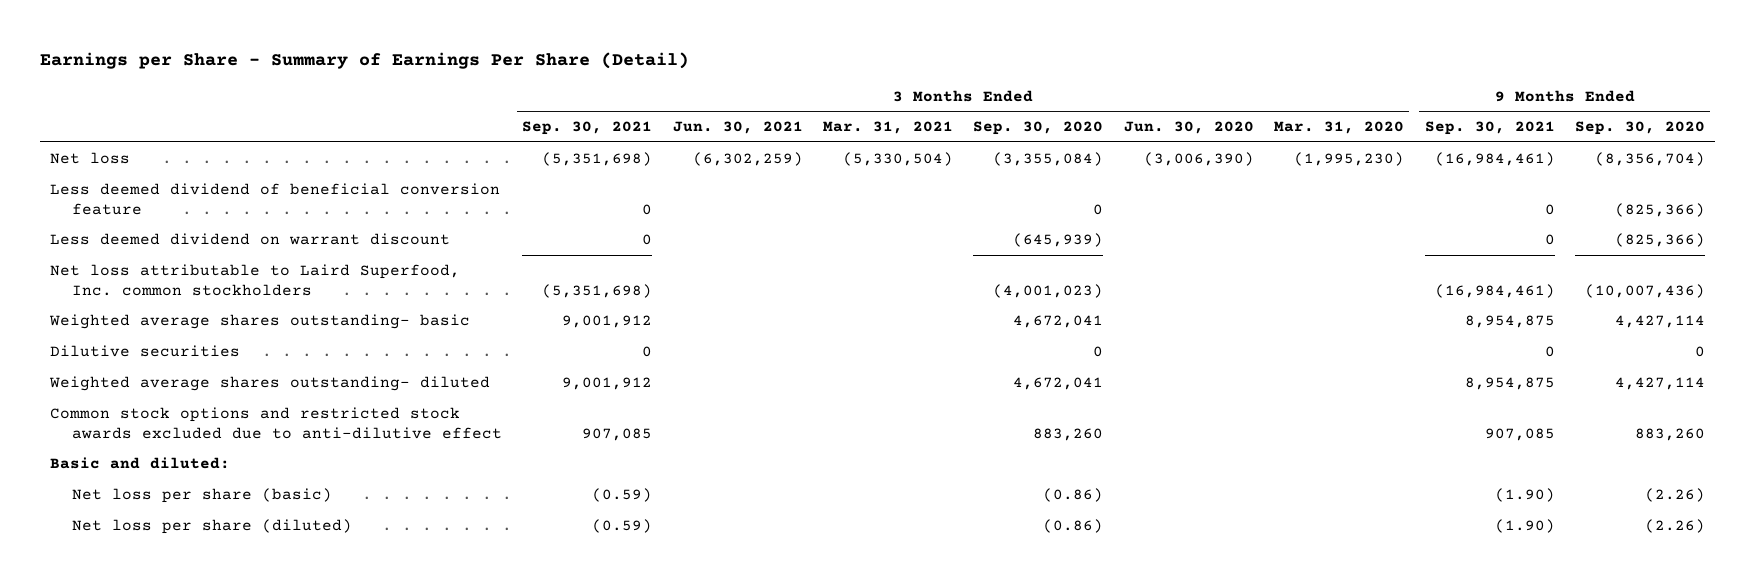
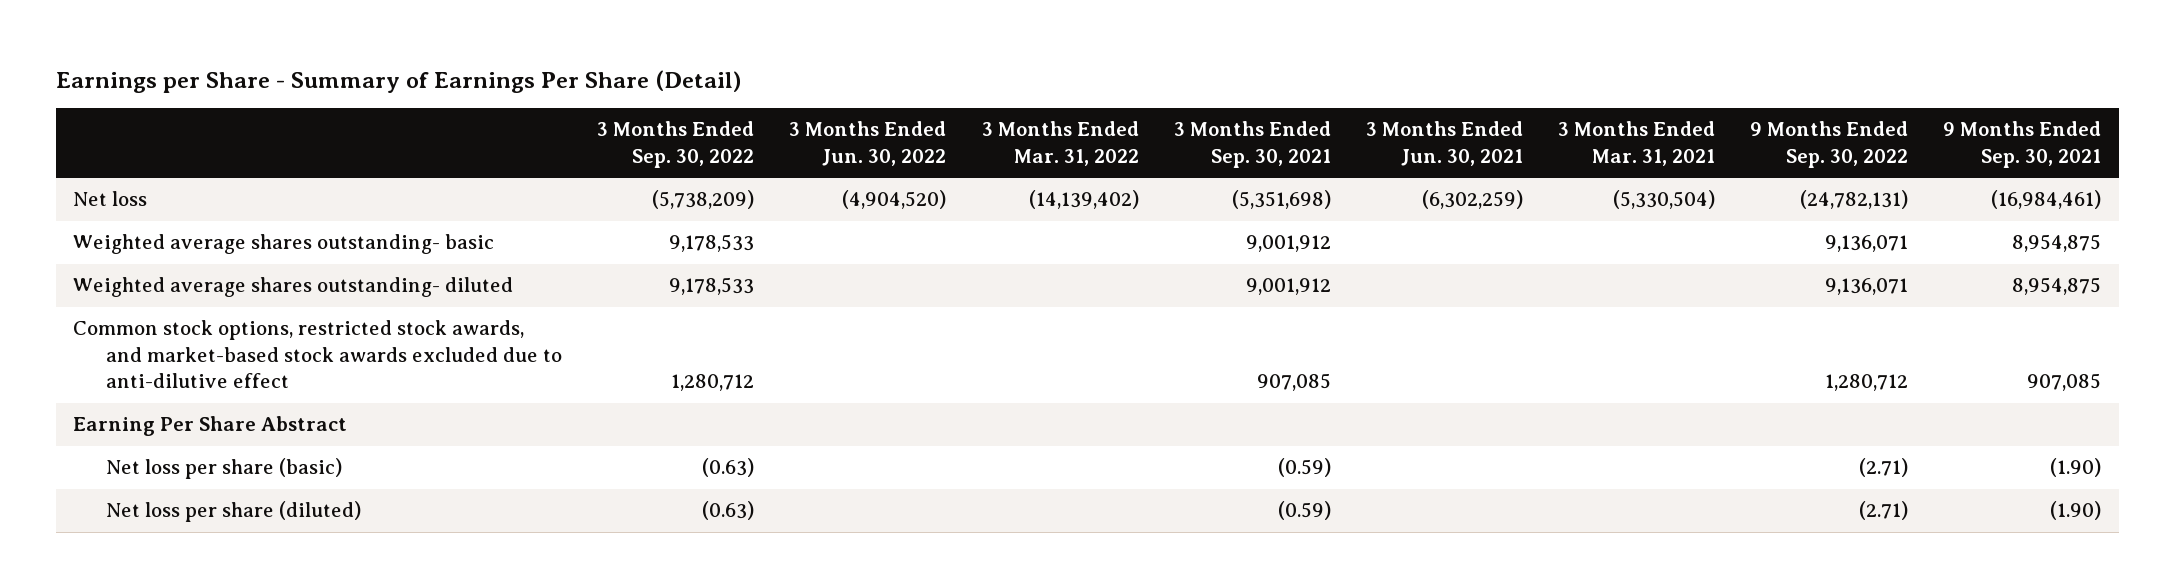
- | 3 Months Ended Sep. 30, 2021 | 3 Months Ended Jun. 30, 2021 | 3 Months Ended Mar. 31, 2021 | 3 Months Ended Sep. 30, 2020 | 3 Months Ended Jun. 30, 2020 | 3 Months Ended Mar. 31, 2020 | 9 Months Ended Sep. 30, 2021 | 9 Months Ended Sep. 30, 2020
+ | 3 Months Ended Sep. 30, 2022 | 3 Months Ended Jun. 30, 2022 | 3 Months Ended Mar. 31, 2022 | 3 Months Ended Sep. 30, 2021 | 3 Months Ended Jun. 30, 2021 | 3 Months Ended Mar. 31, 2021 | 9 Months Ended Sep. 30, 2022 | 9 Months Ended Sep. 30, 2021
- Less deemed dividend of beneficial conversion feature | 0 | | | 0 | | | 0 | (825,366)
- Less deemed dividend on warrant discount | 0 | | | (645,939) | | | 0 | (825,366)
- Net loss attributable to Laird Superfood, Inc. common stockholders | (5,351,698) | | | (4,001,023) | | | (16,984,461) | (10,007,436)
- Dilutive securities | 0 | | | 0 | | | 0 | 0
- Common stock options and restricted stock awards excluded due to anti-dilutive effect | 907,085 | | | 883,260 | | | 907,085 | 883,260
- Basic and diluted:
+ Common stock options, restricted stock awards, and market-based stock awards excluded due to anti-dilutive effect | 1,280,712 | | | 907,085 | | | 1,280,712 | 907,085
+ Earning Per Share Abstract

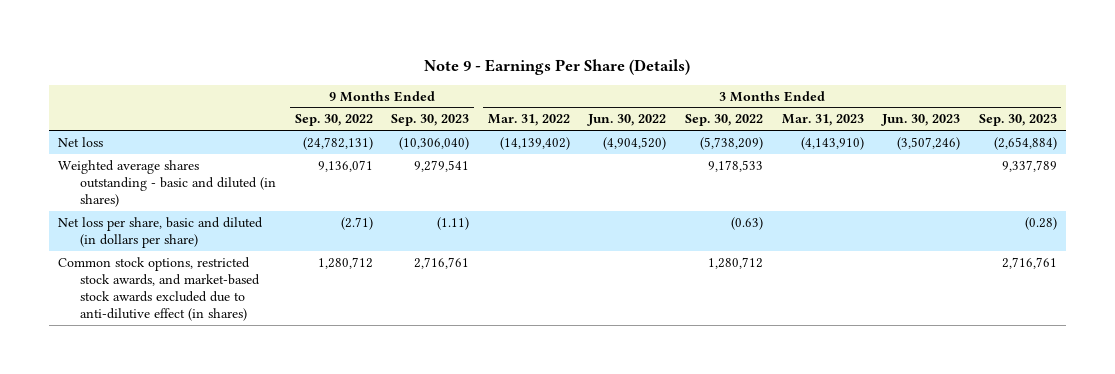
- Earnings per Share - Summary of Earnings Per Share (Detail)
+ Note 9 - Earnings Per Share (Details)
- | 3 Months Ended Sep. 30, 2022 | 3 Months Ended Jun. 30, 2022 | 3 Months Ended Mar. 31, 2022 | 3 Months Ended Sep. 30, 2021 | 3 Months Ended Jun. 30, 2021 | 3 Months Ended Mar. 31, 2021 | 9 Months Ended Sep. 30, 2022 | 9 Months Ended Sep. 30, 2021
+ | 9 Months Ended Sep. 30, 2022 | 9 Months Ended Sep. 30, 2023 | 3 Months Ended Mar. 31, 2022 | 3 Months Ended Jun. 30, 2022 | 3 Months Ended Sep. 30, 2022 | 3 Months Ended Mar. 31, 2023 | 3 Months Ended Jun. 30, 2023 | 3 Months Ended Sep. 30, 2023
- Weighted average shares outstanding- basic | 9,178,533 | | | 9,001,912 | | | 9,136,071 | 8,954,875
- Weighted average shares outstanding- diluted | 9,178,533 | | | 9,001,912 | | | 9,136,071 | 8,954,875
- Common stock options, restricted stock awards, and market-based stock awards excluded due to anti-dilutive effect | 1,280,712 | | | 907,085 | | | 1,280,712 | 907,085
- Earning Per Share Abstract
- Net loss per share (basic) | (0.63) | | | (0.59) | | | (2.71) | (1.90)
- Net loss per share (diluted) | (0.63) | | | (0.59) | | | (2.71) | (1.90)
+ Weighted average shares outstanding - basic and diluted (in shares) | 9,136,071 | 9,279,541 | | | 9,178,533 | | | 9,337,789
+ Net loss per share, basic and diluted (in dollars per share) | (2.71) | (1.11) | | | (0.63) | | | (0.28)
+ Common stock options, restricted stock awards, and market-based stock awards excluded due to anti-dilutive effect (in shares) | 1,280,712 | 2,716,761 | | | 1,280,712 | | | 2,716,761

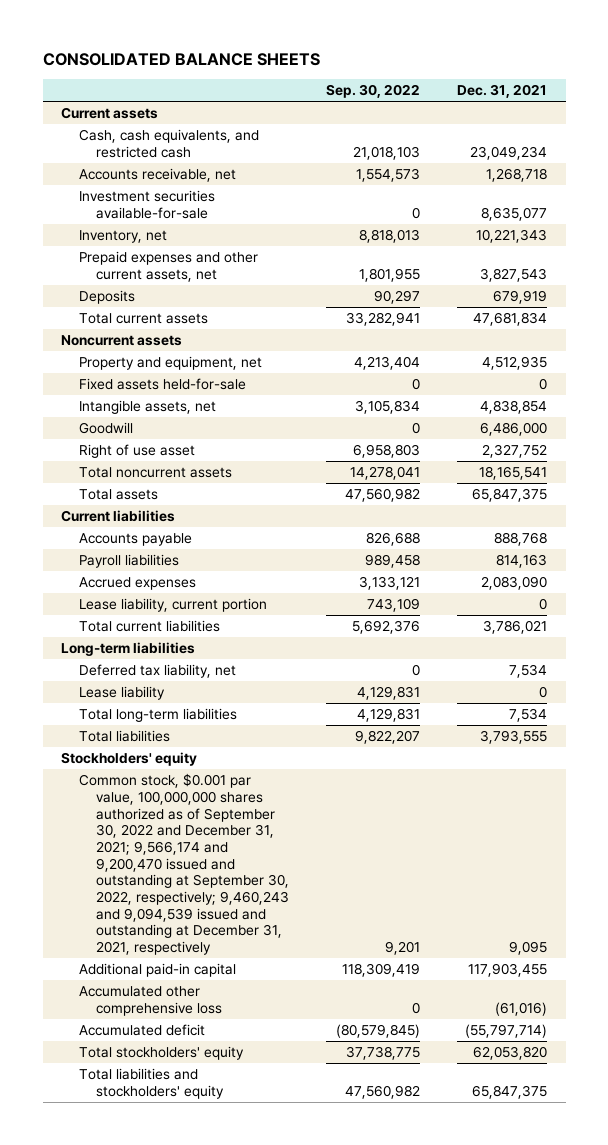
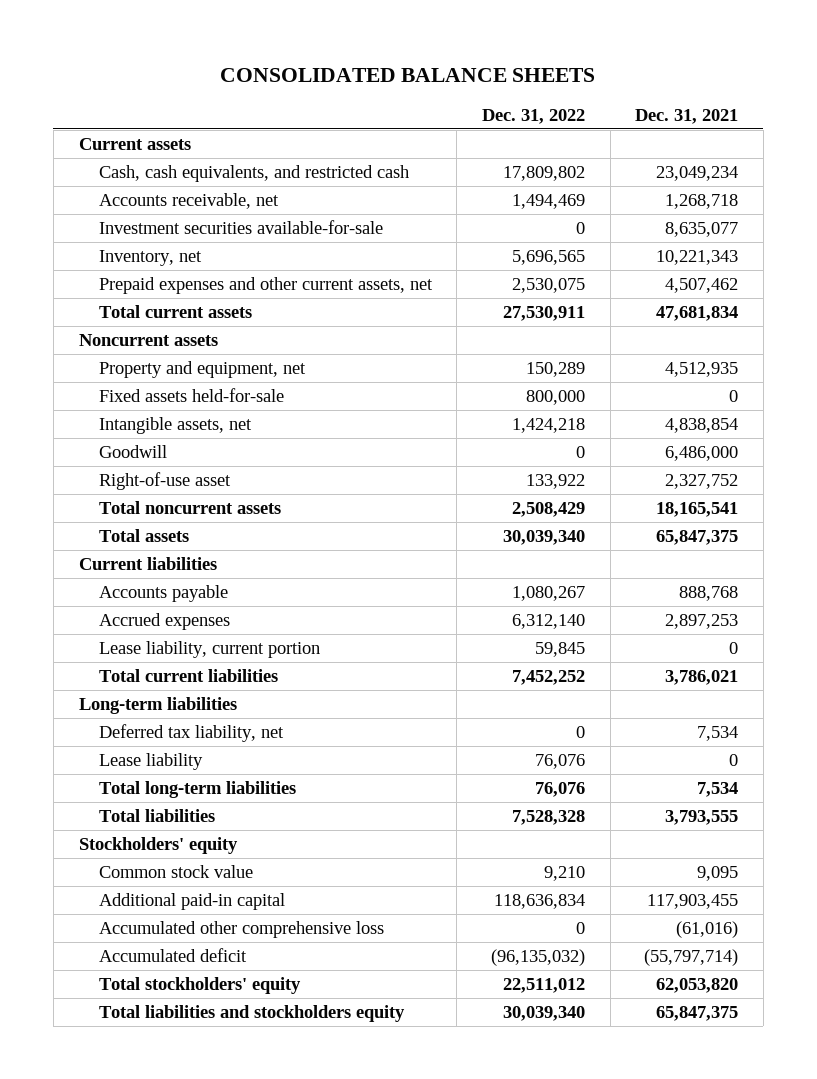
- | Sep. 30, 2022 | Dec. 31, 2021
+ | Dec. 31, 2022 | Dec. 31, 2021
- Prepaid expenses and other current assets, net | 1,801,955 | 3,827,543
- Deposits | 90,297 | 679,919
+ Prepaid expenses and other current assets, net | 2,530,075 | 4,507,462
- Right of use asset | 6,958,803 | 2,327,752
+ Right-of-use asset | 133,922 | 2,327,752
- Payroll liabilities | 989,458 | 814,163
- Accrued expenses | 3,133,121 | 2,083,090
+ Accrued expenses | 6,312,140 | 2,897,253
- Common stock, $0.001 par value, 100,000,000 shares authorized as of September 30, 2022 and December 31, 2021; 9,566,174 and 9,200,470 issued and outstanding at September 30, 2022, respectively; 9,460,243 and 9,094,539 issued and outstanding at December 31, 2021, respectively | 9,201 | 9,095
+ Common stock value | 9,210 | 9,095
- Total liabilities and stockholders' equity | 47,560,982 | 65,847,375
+ Total liabilities and stockholders equity | 30,039,340 | 65,847,375

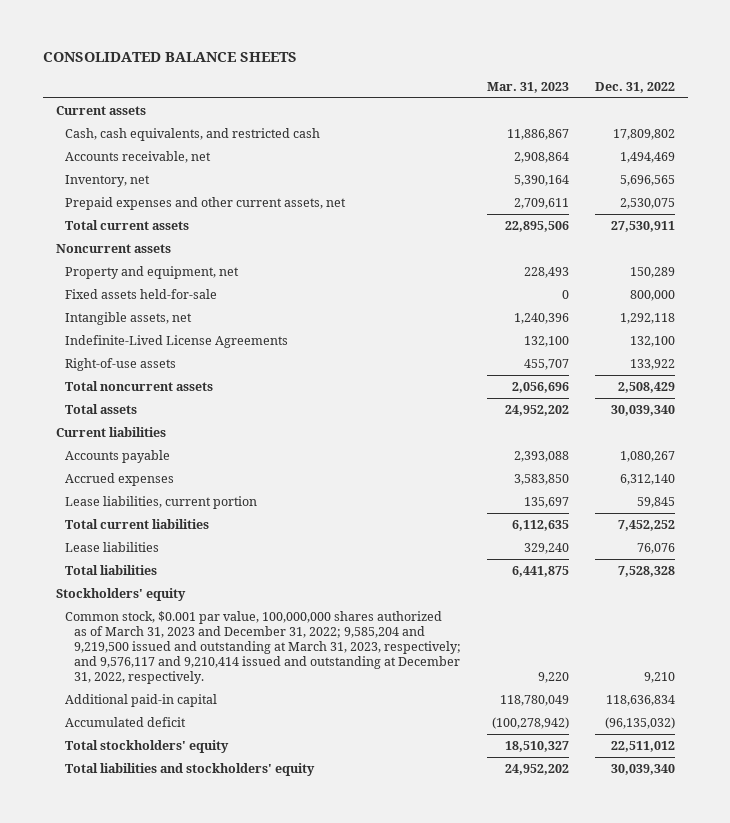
- | Dec. 31, 2022 | Dec. 31, 2021
+ | Mar. 31, 2023 | Dec. 31, 2022
- Investment securities available-for-sale | 0 | 8,635,077
- Intangible assets, net | 1,424,218 | 4,838,854
- Goodwill | 0 | 6,486,000
- Right-of-use asset | 133,922 | 2,327,752
+ Intangible assets, net | 1,240,396 | 1,292,118
+ Indefinite-Lived License Agreements | 132,100 | 132,100
+ Right-of-use assets | 455,707 | 133,922
- Lease liability, current portion | 59,845 | 0
+ Lease liabilities, current portion | 135,697 | 59,845
- Long-term liabilities
- Deferred tax liability, net | 0 | 7,534
- Lease liability | 76,076 | 0
- Total long-term liabilities | 76,076 | 7,534
+ Lease liabilities | 329,240 | 76,076
- Common stock value | 9,210 | 9,095
+ Common stock, $0.001 par value, 100,000,000 shares authorized as of March 31, 2023 and December 31, 2022; 9,585,204 and 9,219,500 issued and outstanding at March 31, 2023, respectively; and 9,576,117 and 9,210,414 issued and outstanding at December 31, 2022, respectively. | 9,220 | 9,210
- Accumulated other comprehensive loss | 0 | (61,016)
- Total liabilities and stockholders equity | 30,039,340 | 65,847,375
+ Total liabilities and stockholders' equity | 24,952,202 | 30,039,340

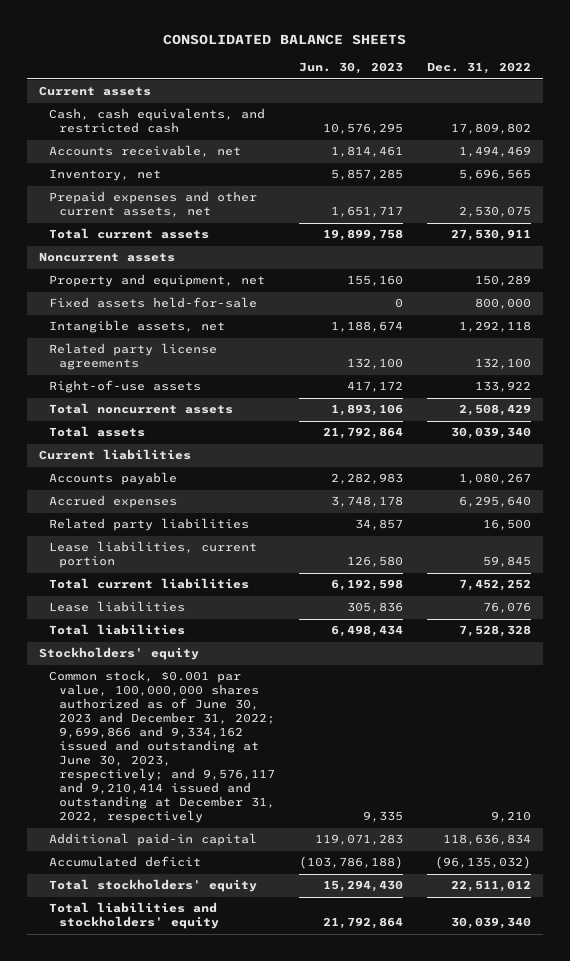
- | Mar. 31, 2023 | Dec. 31, 2022
+ | Jun. 30, 2023 | Dec. 31, 2022
- Indefinite-Lived License Agreements | 132,100 | 132,100
+ Related party license agreements | 132,100 | 132,100
- Accrued expenses | 3,583,850 | 6,312,140
+ Accrued expenses | 3,748,178 | 6,295,640
+ Related party liabilities | 34,857 | 16,500
- Common stock, $0.001 par value, 100,000,000 shares authorized as of March 31, 2023 and December 31, 2022; 9,585,204 and 9,219,500 issued and outstanding at March 31, 2023, respectively; and 9,576,117 and 9,210,414 issued and outstanding at December 31, 2022, respectively. | 9,220 | 9,210
+ Common stock, $0.001 par value, 100,000,000 shares authorized as of June 30, 2023 and December 31, 2022; 9,699,866 and 9,334,162 issued and outstanding at June 30, 2023, respectively; and 9,576,117 and 9,210,414 issued and outstanding at December 31, 2022, respectively | 9,335 | 9,210

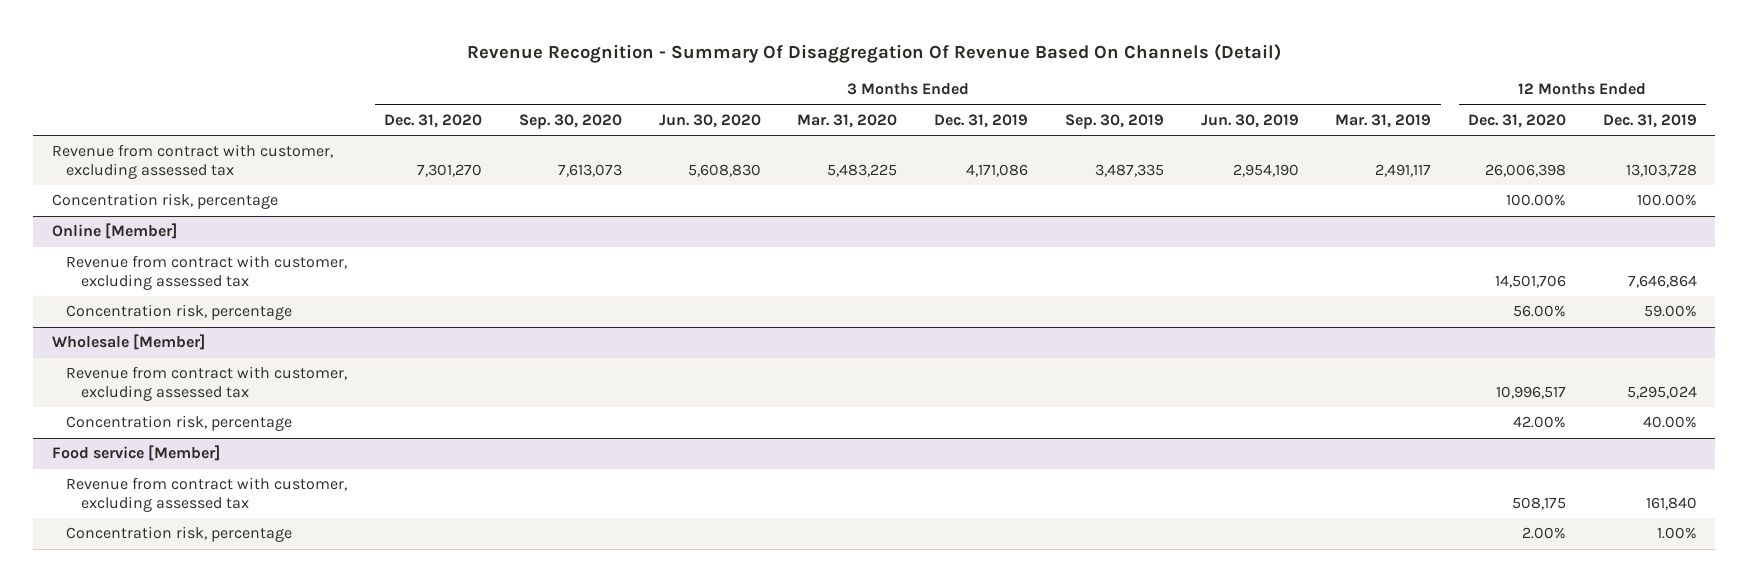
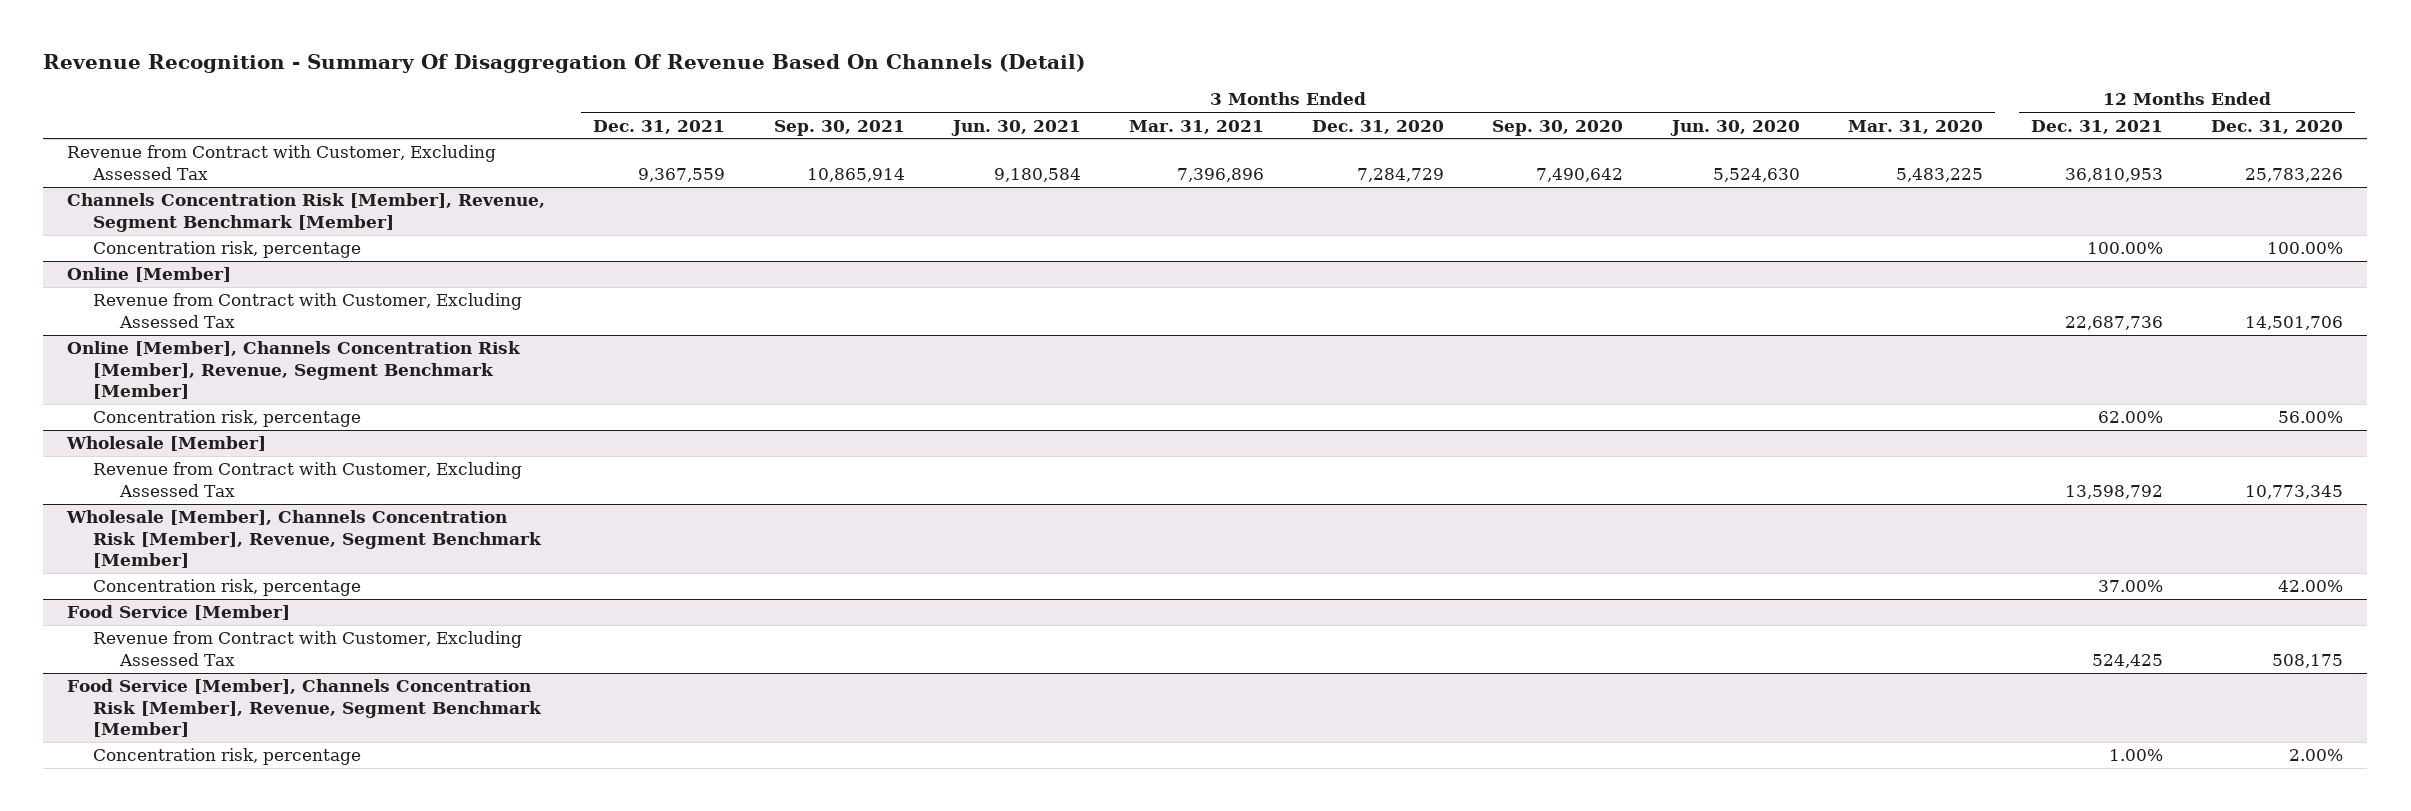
- | 3 Months Ended Dec. 31, 2020 | 3 Months Ended Sep. 30, 2020 | 3 Months Ended Jun. 30, 2020 | 3 Months Ended Mar. 31, 2020 | 3 Months Ended Dec. 31, 2019 | 3 Months Ended Sep. 30, 2019 | 3 Months Ended Jun. 30, 2019 | 3 Months Ended Mar. 31, 2019 | 12 Months Ended Dec. 31, 2020 | 12 Months Ended Dec. 31, 2019
+ | 3 Months Ended Dec. 31, 2021 | 3 Months Ended Sep. 30, 2021 | 3 Months Ended Jun. 30, 2021 | 3 Months Ended Mar. 31, 2021 | 3 Months Ended Dec. 31, 2020 | 3 Months Ended Sep. 30, 2020 | 3 Months Ended Jun. 30, 2020 | 3 Months Ended Mar. 31, 2020 | 12 Months Ended Dec. 31, 2021 | 12 Months Ended Dec. 31, 2020
- Revenue from contract with customer, excluding assessed tax | 7,301,270 | 7,613,073 | 5,608,830 | 5,483,225 | 4,171,086 | 3,487,335 | 2,954,190 | 2,491,117 | 26,006,398 | 13,103,728
+ Revenue from Contract with Customer, Excluding Assessed Tax | 9,367,559 | 10,865,914 | 9,180,584 | 7,396,896 | 7,284,729 | 7,490,642 | 5,524,630 | 5,483,225 | 36,810,953 | 25,783,226
+ Channels Concentration Risk [Member], Revenue, Segment Benchmark [Member]
@ Online [Member]
- Revenue from contract with customer, excluding assessed tax | | | | | | | | | 14,501,706 | 7,646,864
+ Revenue from Contract with Customer, Excluding Assessed Tax | | | | | | | | | 22,687,736 | 14,501,706
+ Online [Member], Channels Concentration Risk [Member], Revenue, Segment Benchmark [Member]
@ Wholesale [Member]
- Revenue from contract with customer, excluding assessed tax | | | | | | | | | 10,996,517 | 5,295,024
+ Revenue from Contract with Customer, Excluding Assessed Tax | | | | | | | | | 13,598,792 | 10,773,345
+ Wholesale [Member], Channels Concentration Risk [Member], Revenue, Segment Benchmark [Member]
- Food service [Member]
- Revenue from contract with customer, excluding assessed tax | | | | | | | | | 508,175 | 161,840
+ Food Service [Member]
+ Revenue from Contract with Customer, Excluding Assessed Tax | | | | | | | | | 524,425 | 508,175
+ Food Service [Member], Channels Concentration Risk [Member], Revenue, Segment Benchmark [Member]

